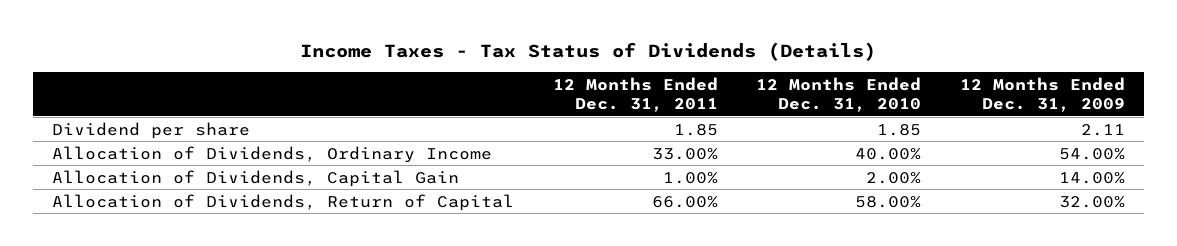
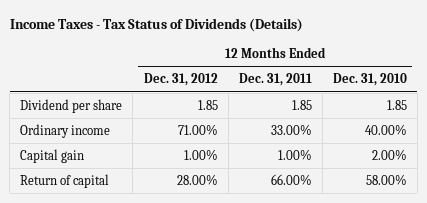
- | 12 Months Ended Dec. 31, 2011 | 12 Months Ended Dec. 31, 2010 | 12 Months Ended Dec. 31, 2009
+ | 12 Months Ended Dec. 31, 2012 | 12 Months Ended Dec. 31, 2011 | 12 Months Ended Dec. 31, 2010
- Allocation of Dividends, Ordinary Income | 33.00% | 40.00% | 54.00%
- Allocation of Dividends, Capital Gain | 1.00% | 2.00% | 14.00%
- Allocation of Dividends, Return of Capital | 66.00% | 58.00% | 32.00%
+ Ordinary income | 71.00% | 33.00% | 40.00%
+ Capital gain | 1.00% | 1.00% | 2.00%
+ Return of capital | 28.00% | 66.00% | 58.00%

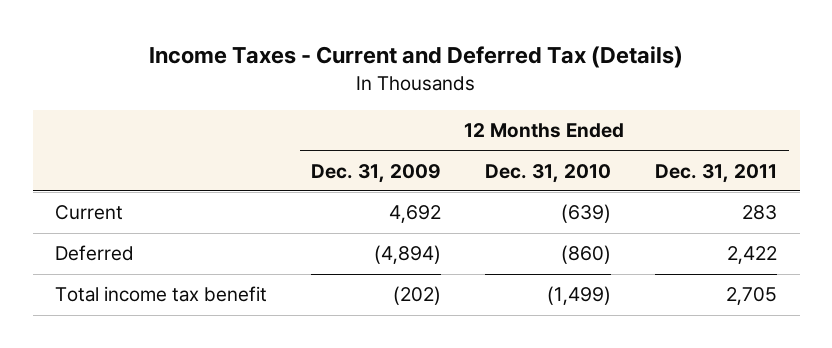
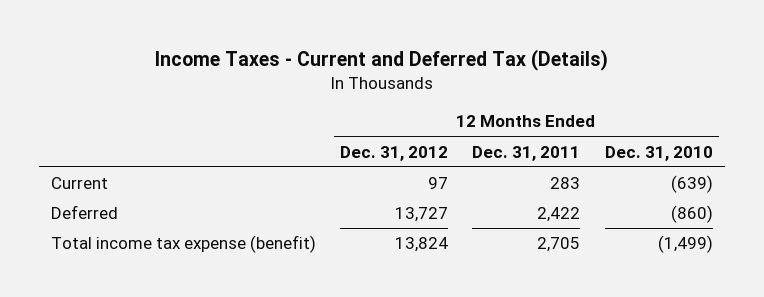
- | 12 Months Ended Dec. 31, 2009 | 12 Months Ended Dec. 31, 2010 | 12 Months Ended Dec. 31, 2011
+ | 12 Months Ended Dec. 31, 2012 | 12 Months Ended Dec. 31, 2011 | 12 Months Ended Dec. 31, 2010
- Total income tax benefit | (202) | (1,499) | 2,705
+ Total income tax expense (benefit) | 13,824 | 2,705 | (1,499)

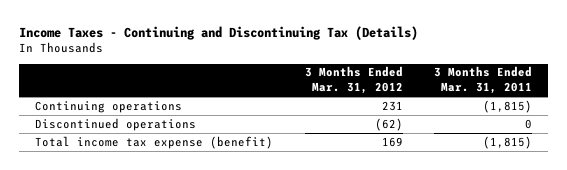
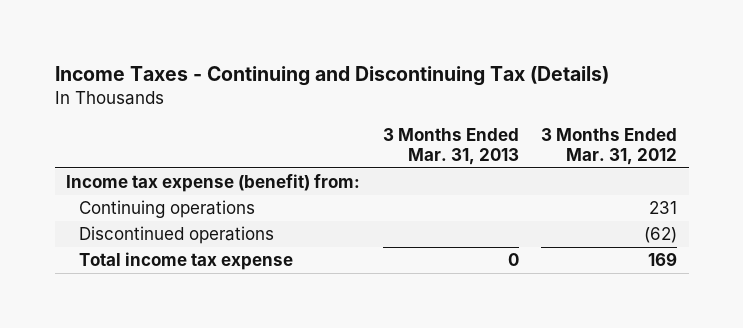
- | 3 Months Ended Mar. 31, 2012 | 3 Months Ended Mar. 31, 2011
+ | 3 Months Ended Mar. 31, 2013 | 3 Months Ended Mar. 31, 2012
+ Income tax expense (benefit) from:
- Total income tax expense (benefit) | 169 | (1,815)
+ Total income tax expense | 0 | 169

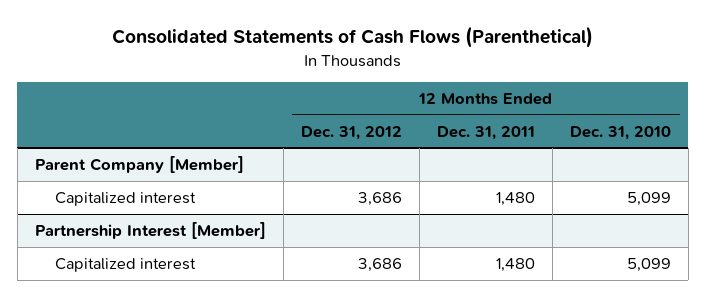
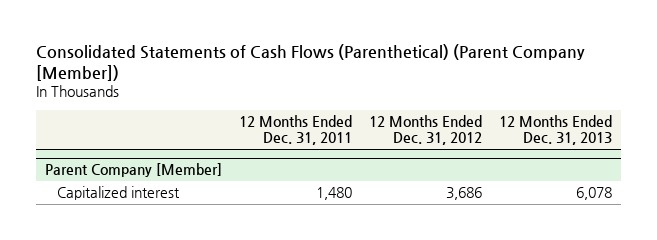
- Consolidated Statements of Cash Flows (Parenthetical)
+ Consolidated Statements of Cash Flows (Parenthetical) (Parent Company [Member])
- | 12 Months Ended Dec. 31, 2012 | 12 Months Ended Dec. 31, 2011 | 12 Months Ended Dec. 31, 2010
+ | 12 Months Ended Dec. 31, 2011 | 12 Months Ended Dec. 31, 2012 | 12 Months Ended Dec. 31, 2013
- Partnership Interest [Member]
- Capitalized interest | 3,686 | 1,480 | 5,099

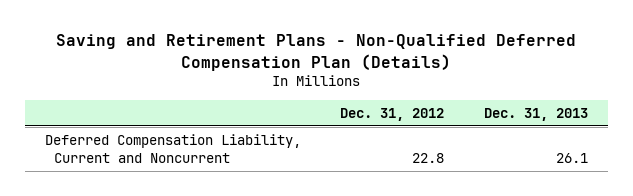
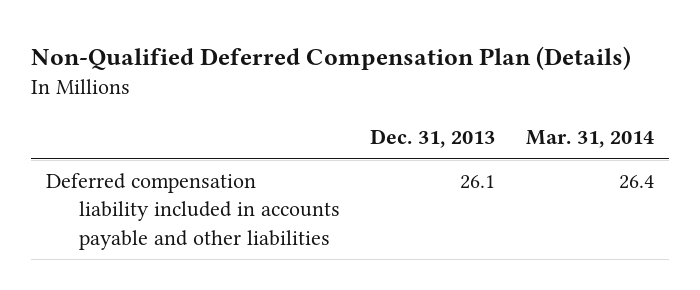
- Saving and Retirement Plans - Non-Qualified Deferred Compensation Plan (Details)
+ Non-Qualified Deferred Compensation Plan (Details)
- | Dec. 31, 2012 | Dec. 31, 2013
+ | Dec. 31, 2013 | Mar. 31, 2014
- Deferred Compensation Liability, Current and Noncurrent | 22.8 | 26.1
+ Deferred compensation liability included in accounts payable and other liabilities | 26.1 | 26.4

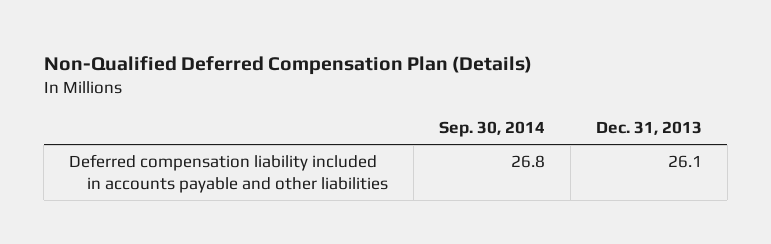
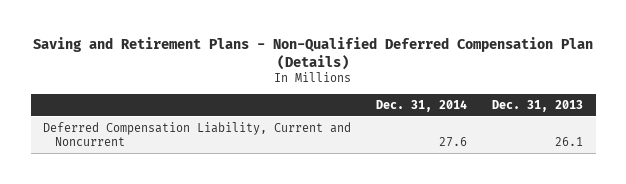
- Non-Qualified Deferred Compensation Plan (Details)
+ Saving and Retirement Plans - Non-Qualified Deferred Compensation Plan (Details)
- | Sep. 30, 2014 | Dec. 31, 2013
+ | Dec. 31, 2014 | Dec. 31, 2013
- Deferred compensation liability included in accounts payable and other liabilities | 26.8 | 26.1
+ Deferred Compensation Liability, Current and Noncurrent | 27.6 | 26.1

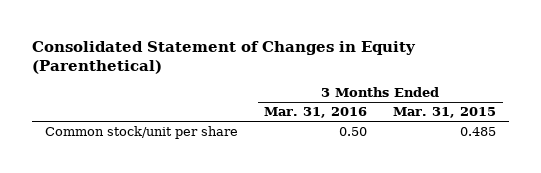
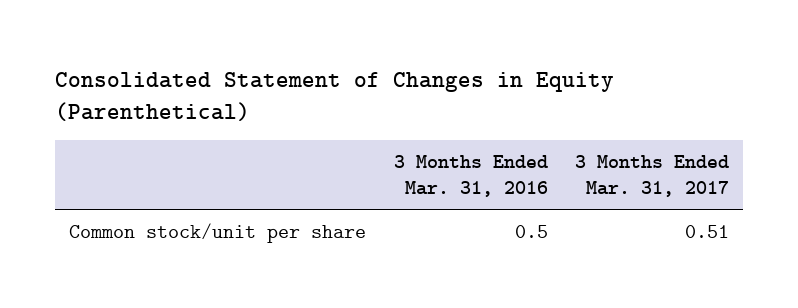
- | 3 Months Ended Mar. 31, 2016 | 3 Months Ended Mar. 31, 2015
+ | 3 Months Ended Mar. 31, 2016 | 3 Months Ended Mar. 31, 2017
- Common stock/unit per share | 0.50 | 0.485
+ Common stock/unit per share | 0.5 | 0.51

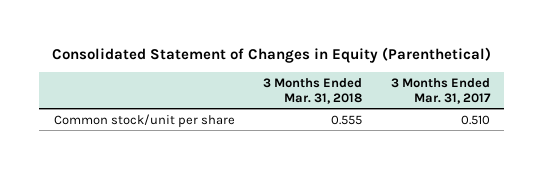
- | 3 Months Ended Mar. 31, 2016 | 3 Months Ended Mar. 31, 2017
+ | 3 Months Ended Mar. 31, 2018 | 3 Months Ended Mar. 31, 2017
- Common stock/unit per share | 0.5 | 0.51
+ Common stock/unit per share | 0.555 | 0.510

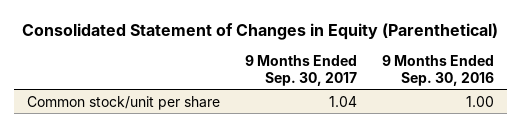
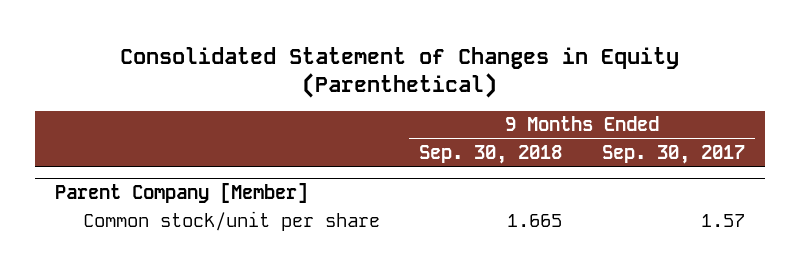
- | 9 Months Ended Sep. 30, 2017 | 9 Months Ended Sep. 30, 2016
+ | 9 Months Ended Sep. 30, 2018 | 9 Months Ended Sep. 30, 2017
- Common stock/unit per share | 1.04 | 1.00
+ Parent Company [Member]
+ Common stock/unit per share | 1.665 | 1.57

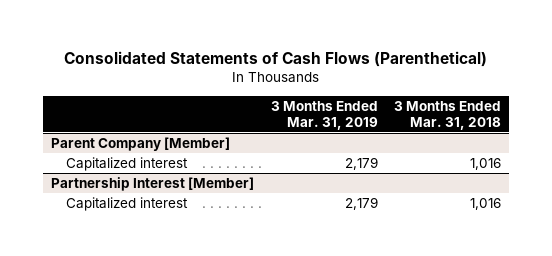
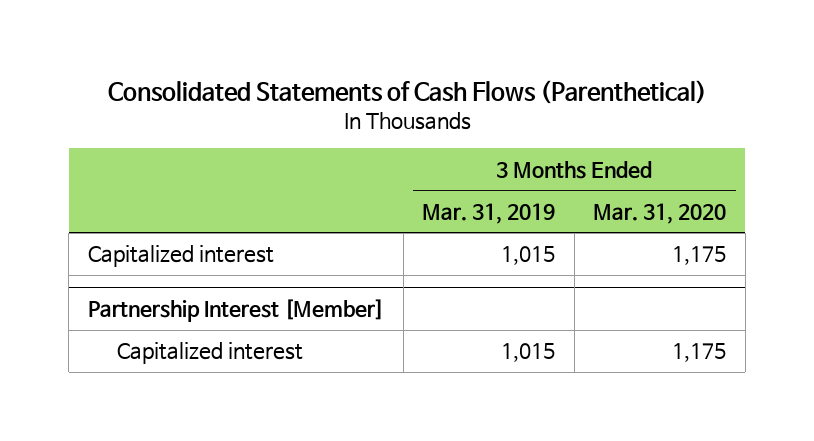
- | 3 Months Ended Mar. 31, 2019 | 3 Months Ended Mar. 31, 2018
+ | 3 Months Ended Mar. 31, 2019 | 3 Months Ended Mar. 31, 2020
- Parent Company [Member]
- Capitalized interest | 2,179 | 1,016
+ Capitalized interest | 1,015 | 1,175
@ Partnership Interest [Member]
- Capitalized interest | 2,179 | 1,016
+ Capitalized interest | 1,015 | 1,175

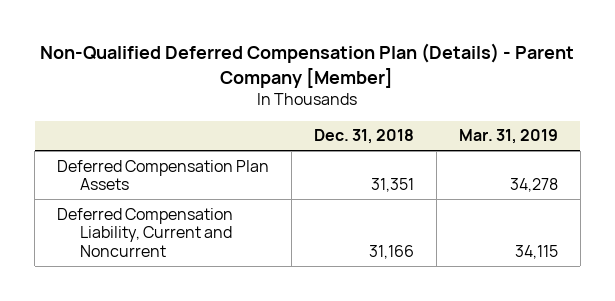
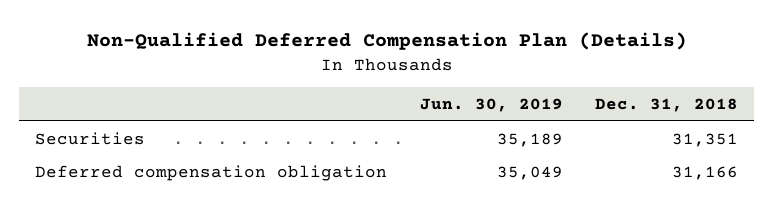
- Non-Qualified Deferred Compensation Plan (Details) - Parent Company [Member]
+ Non-Qualified Deferred Compensation Plan (Details)
- | Dec. 31, 2018 | Mar. 31, 2019
+ | Jun. 30, 2019 | Dec. 31, 2018
- Deferred Compensation Plan Assets | 31,351 | 34,278
- Deferred Compensation Liability, Current and Noncurrent | 31,166 | 34,115
+ Securities | 35,189 | 31,351
+ Deferred compensation obligation | 35,049 | 31,166

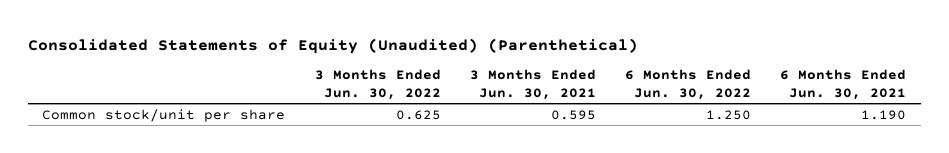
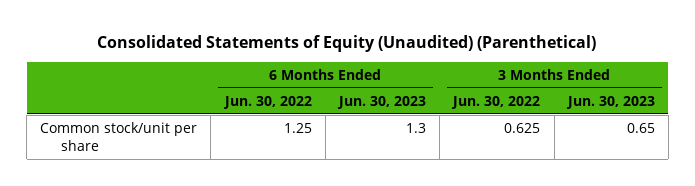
- | 3 Months Ended Jun. 30, 2022 | 3 Months Ended Jun. 30, 2021 | 6 Months Ended Jun. 30, 2022 | 6 Months Ended Jun. 30, 2021
+ | 6 Months Ended Jun. 30, 2022 | 6 Months Ended Jun. 30, 2023 | 3 Months Ended Jun. 30, 2022 | 3 Months Ended Jun. 30, 2023
- Common stock/unit per share | 0.625 | 0.595 | 1.250 | 1.190
+ Common stock/unit per share | 1.25 | 1.3 | 0.625 | 0.65

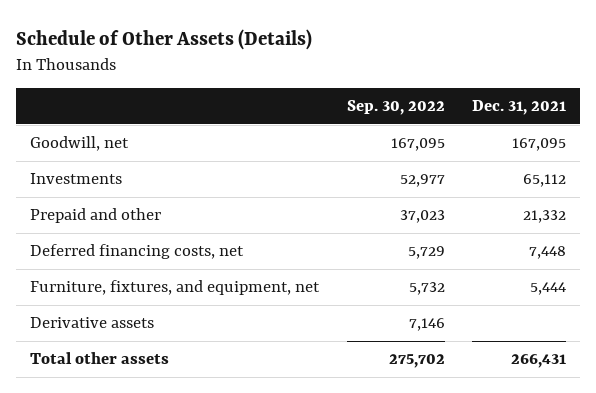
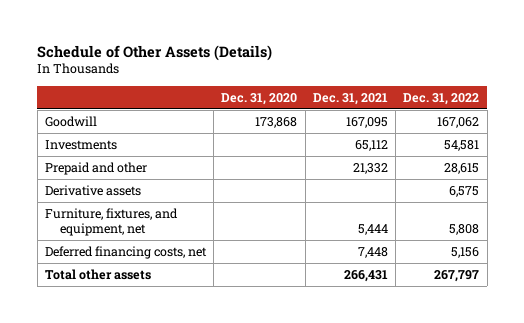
- | Sep. 30, 2022 | Dec. 31, 2021
+ | Dec. 31, 2020 | Dec. 31, 2021 | Dec. 31, 2022
- Goodwill, net | 167,095 | 167,095
+ Goodwill | 173,868 | 167,095 | 167,062
moved down: Furniture, fixtures, and equipment, net | | 5,444 | 5,808
moved down: Deferred financing costs, net | | 7,448 | 5,156

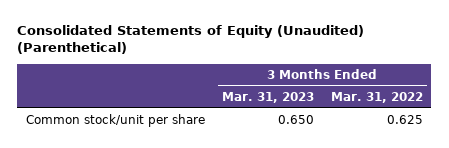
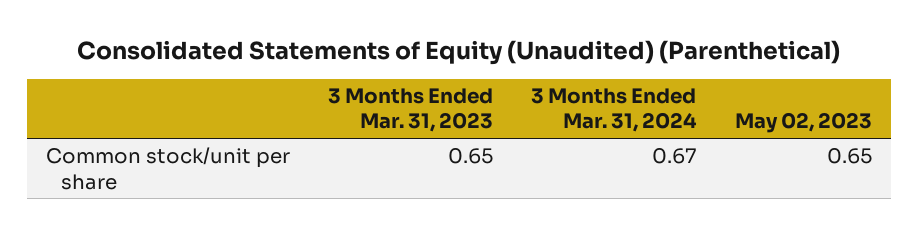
- | 3 Months Ended Mar. 31, 2023 | 3 Months Ended Mar. 31, 2022
+ | 3 Months Ended Mar. 31, 2023 | 3 Months Ended Mar. 31, 2024 | May 02, 2023
- Common stock/unit per share | 0.650 | 0.625
+ Common stock/unit per share | 0.65 | 0.67 | 0.65

